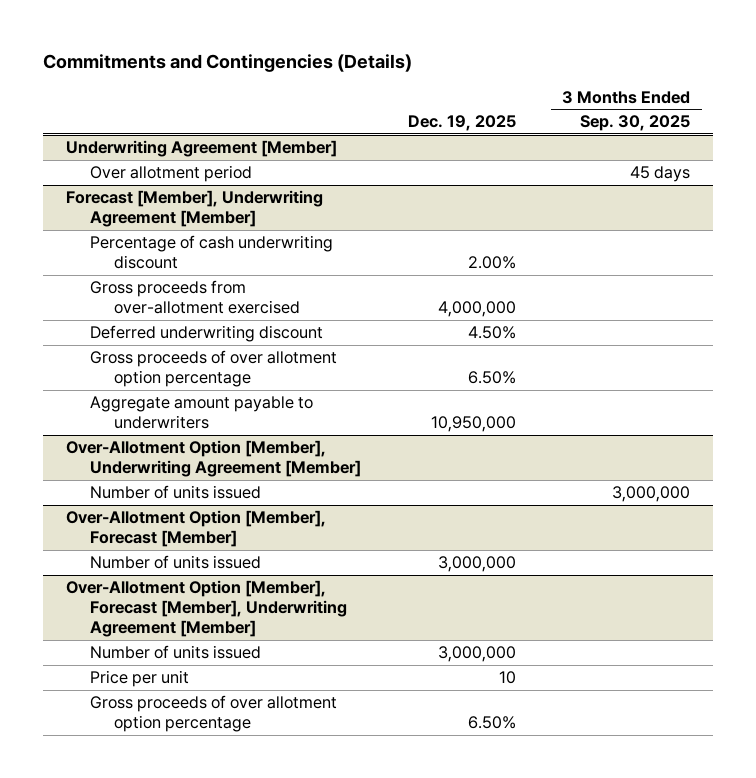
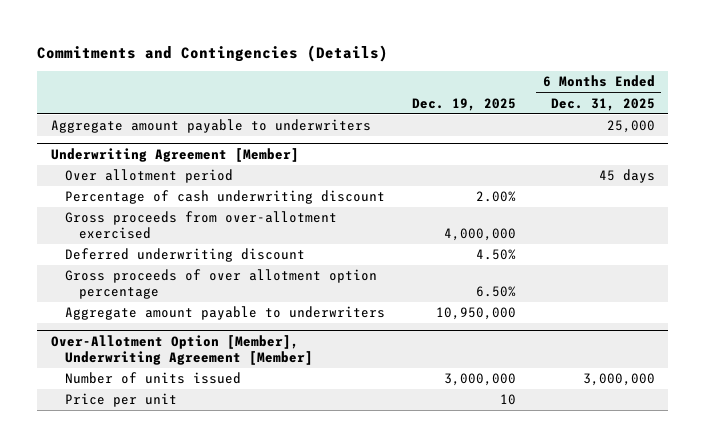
- | Dec. 19, 2025 | 3 Months Ended Sep. 30, 2025
+ | Dec. 19, 2025 | 6 Months Ended Dec. 31, 2025
+ Aggregate amount payable to underwriters | | 25,000
- Forecast [Member], Underwriting Agreement [Member]
@ Over-Allotment Option [Member], Underwriting Agreement [Member]
- Number of units issued | | 3,000,000
- Over-Allotment Option [Member], Forecast [Member]
- Over-Allotment Option [Member], Forecast [Member], Underwriting Agreement [Member]
- Number of units issued | 3,000,000 |
- Gross proceeds of over allotment option percentage | 6.50% |

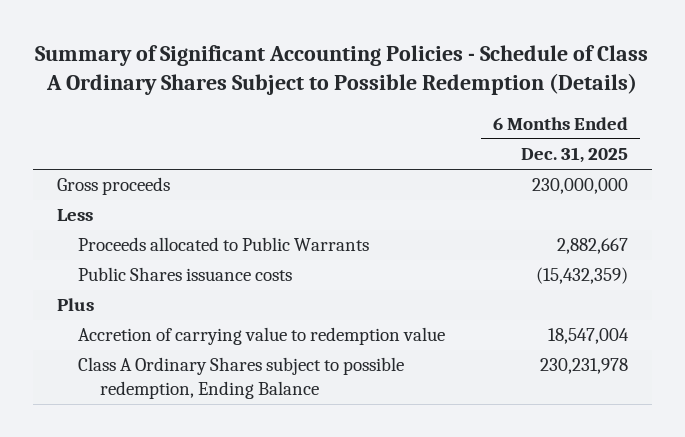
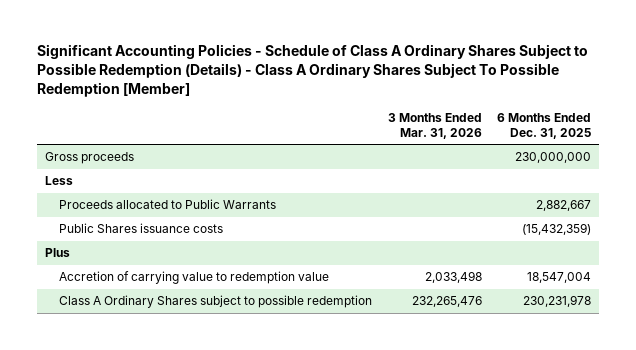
- Summary of Significant Accounting Policies - Schedule of Class A Ordinary Shares Subject to Possible Redemption (Details)
+ Significant Accounting Policies - Schedule of Class A Ordinary Shares Subject to Possible Redemption (Details) - Class A Ordinary Shares Subject To Possible Redemption [Member]
- | 6 Months Ended Dec. 31, 2025
+ | 3 Months Ended Mar. 31, 2026 | 6 Months Ended Dec. 31, 2025
- Class A Ordinary Shares subject to possible redemption, Ending Balance | 230,231,978
+ Class A Ordinary Shares subject to possible redemption | 232,265,476 | 230,231,978

